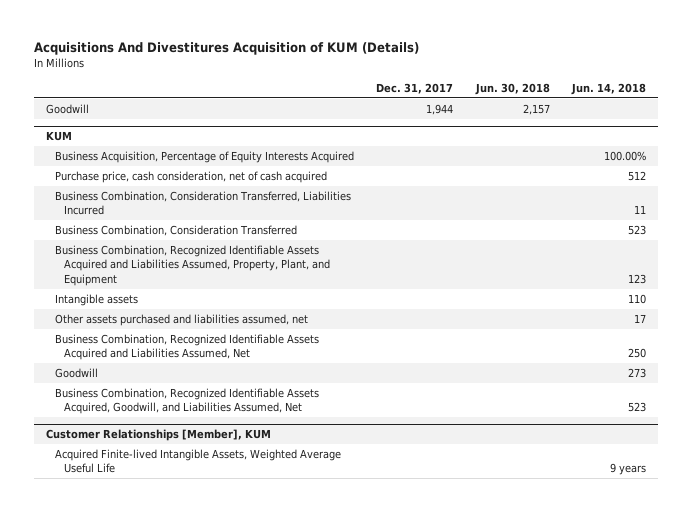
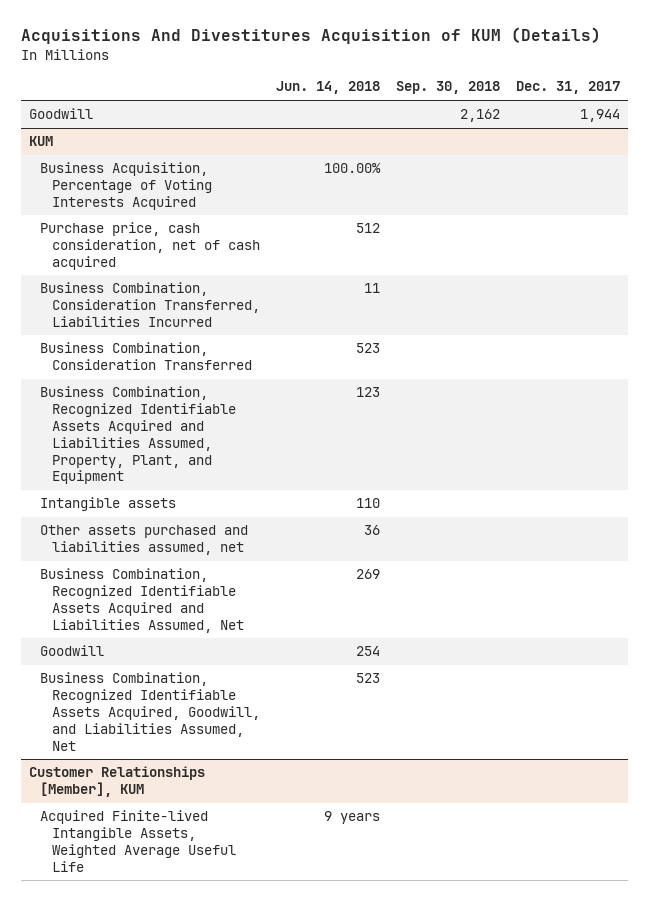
- | Dec. 31, 2017 | Jun. 30, 2018 | Jun. 14, 2018
+ | Jun. 14, 2018 | Sep. 30, 2018 | Dec. 31, 2017
@ KUM
- Business Acquisition, Percentage of Equity Interests Acquired | | | 100.00%
+ Business Acquisition, Percentage of Voting Interests Acquired | 100.00% | |
- Other assets purchased and liabilities assumed, net | | | 17
- Business Combination, Recognized Identifiable Assets Acquired and Liabilities Assumed, Net | | | 250
- Goodwill | | | 273
+ Other assets purchased and liabilities assumed, net | 36 | |
+ Business Combination, Recognized Identifiable Assets Acquired and Liabilities Assumed, Net | 269 | |
+ Goodwill | 254 | |

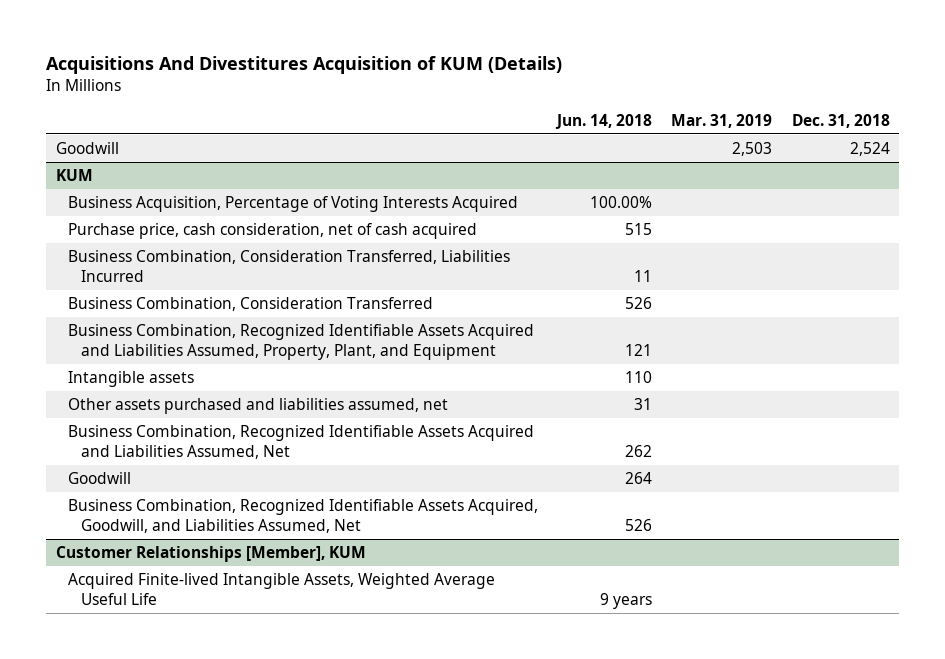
- | Jun. 14, 2018 | Sep. 30, 2018 | Dec. 31, 2017
+ | Jun. 14, 2018 | Mar. 31, 2019 | Dec. 31, 2018
@ KUM
- Purchase price, cash consideration, net of cash acquired | 512 | |
+ Purchase price, cash consideration, net of cash acquired | 515 | |
- Business Combination, Consideration Transferred | 523 | |
- Business Combination, Recognized Identifiable Assets Acquired and Liabilities Assumed, Property, Plant, and Equipment | 123 | |
+ Business Combination, Consideration Transferred | 526 | |
+ Business Combination, Recognized Identifiable Assets Acquired and Liabilities Assumed, Property, Plant, and Equipment | 121 | |
- Other assets purchased and liabilities assumed, net | 36 | |
- Business Combination, Recognized Identifiable Assets Acquired and Liabilities Assumed, Net | 269 | |
- Goodwill | 254 | |
- Business Combination, Recognized Identifiable Assets Acquired, Goodwill, and Liabilities Assumed, Net | 523 | |
+ Other assets purchased and liabilities assumed, net | 31 | |
+ Business Combination, Recognized Identifiable Assets Acquired and Liabilities Assumed, Net | 262 | |
+ Goodwill | 264 | |
+ Business Combination, Recognized Identifiable Assets Acquired, Goodwill, and Liabilities Assumed, Net | 526 | |

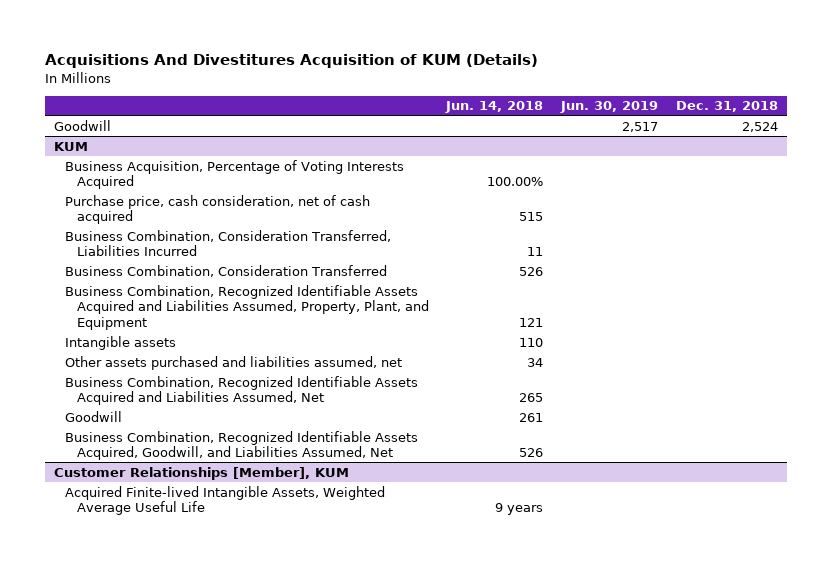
- | Jun. 14, 2018 | Mar. 31, 2019 | Dec. 31, 2018
+ | Jun. 14, 2018 | Jun. 30, 2019 | Dec. 31, 2018
@ KUM
- Other assets purchased and liabilities assumed, net | 31 | |
- Business Combination, Recognized Identifiable Assets Acquired and Liabilities Assumed, Net | 262 | |
- Goodwill | 264 | |
+ Other assets purchased and liabilities assumed, net | 34 | |
+ Business Combination, Recognized Identifiable Assets Acquired and Liabilities Assumed, Net | 265 | |
+ Goodwill | 261 | |

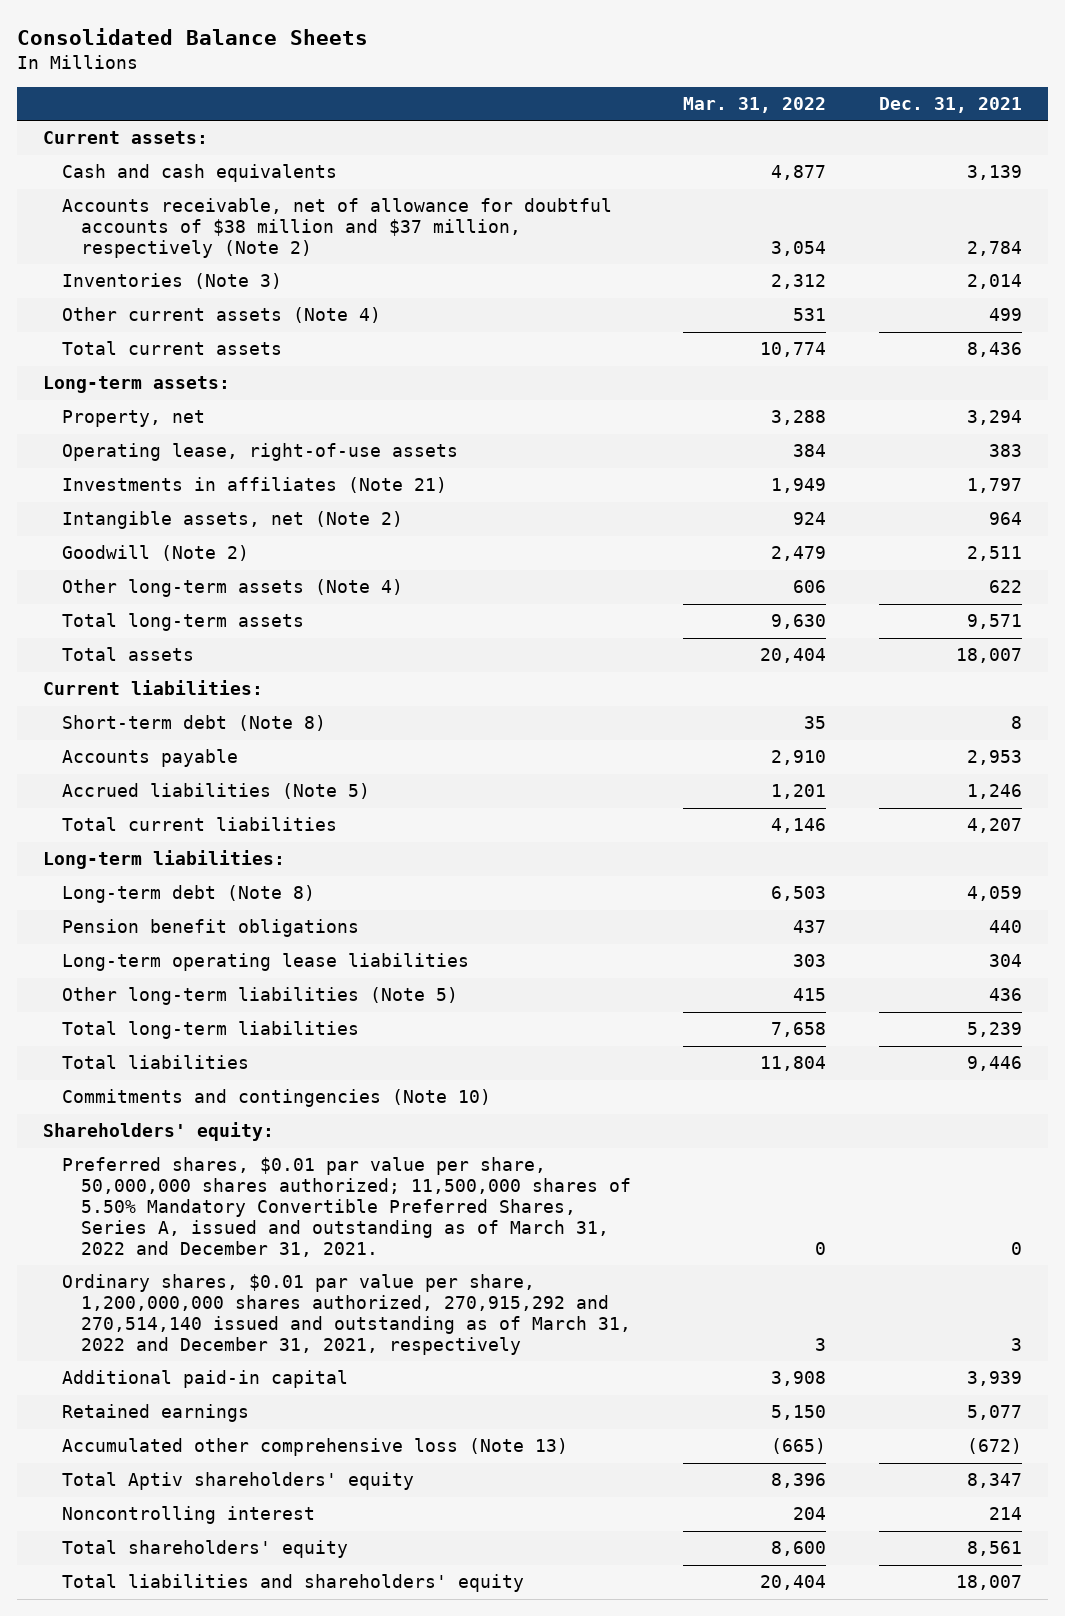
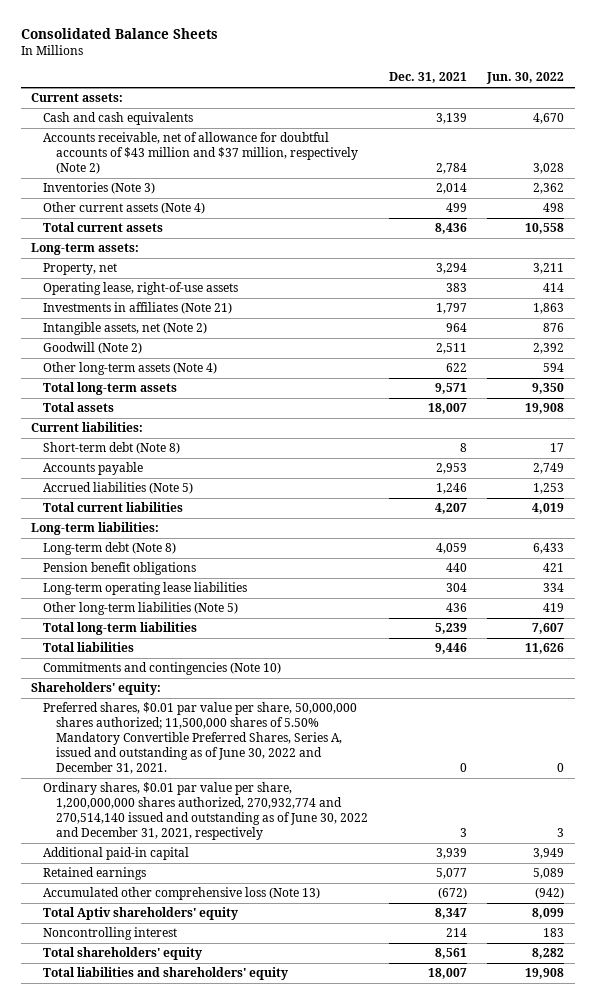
- | Mar. 31, 2022 | Dec. 31, 2021
+ | Dec. 31, 2021 | Jun. 30, 2022
- Accounts receivable, net of allowance for doubtful accounts of $38 million and $37 million, respectively (Note 2) | 3,054 | 2,784
+ Accounts receivable, net of allowance for doubtful accounts of $43 million and $37 million, respectively (Note 2) | 2,784 | 3,028
- Preferred shares, $0.01 par value per share, 50,000,000 shares authorized; 11,500,000 shares of 5.50% Mandatory Convertible Preferred Shares, Series A, issued and outstanding as of March 31, 2022 and December 31, 2021. | 0 | 0
- Ordinary shares, $0.01 par value per share, 1,200,000,000 shares authorized, 270,915,292 and 270,514,140 issued and outstanding as of March 31, 2022 and December 31, 2021, respectively | 3 | 3
+ Preferred shares, $0.01 par value per share, 50,000,000 shares authorized; 11,500,000 shares of 5.50% Mandatory Convertible Preferred Shares, Series A, issued and outstanding as of June 30, 2022 and December 31, 2021. | 0 | 0
+ Ordinary shares, $0.01 par value per share, 1,200,000,000 shares authorized, 270,932,774 and 270,514,140 issued and outstanding as of June 30, 2022 and December 31, 2021, respectively | 3 | 3

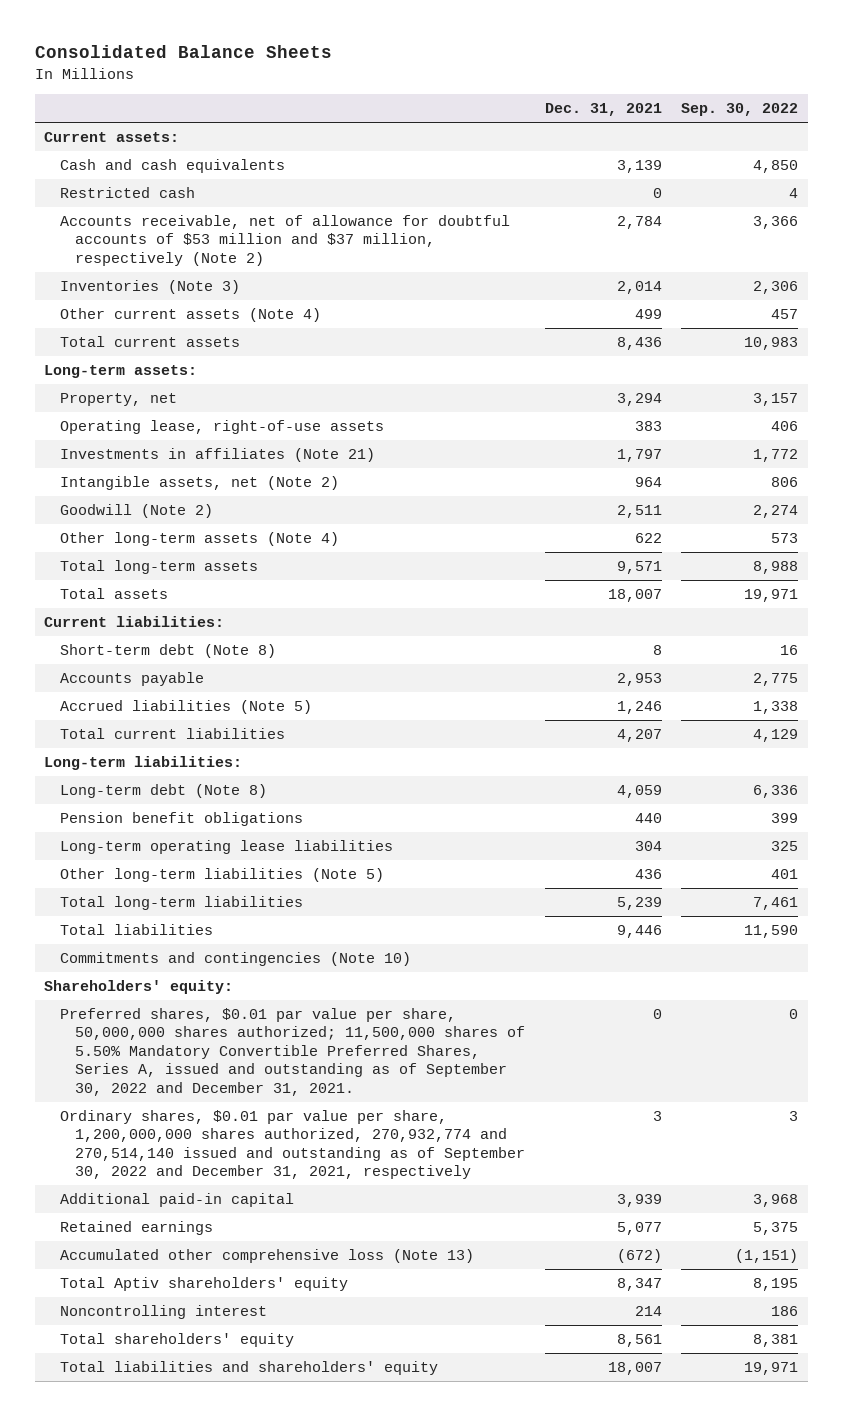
- | Dec. 31, 2021 | Jun. 30, 2022
+ | Dec. 31, 2021 | Sep. 30, 2022
- Accounts receivable, net of allowance for doubtful accounts of $43 million and $37 million, respectively (Note 2) | 2,784 | 3,028
+ Restricted cash | 0 | 4
+ Accounts receivable, net of allowance for doubtful accounts of $53 million and $37 million, respectively (Note 2) | 2,784 | 3,366
- Preferred shares, $0.01 par value per share, 50,000,000 shares authorized; 11,500,000 shares of 5.50% Mandatory Convertible Preferred Shares, Series A, issued and outstanding as of June 30, 2022 and December 31, 2021. | 0 | 0
- Ordinary shares, $0.01 par value per share, 1,200,000,000 shares authorized, 270,932,774 and 270,514,140 issued and outstanding as of June 30, 2022 and December 31, 2021, respectively | 3 | 3
+ Preferred shares, $0.01 par value per share, 50,000,000 shares authorized; 11,500,000 shares of 5.50% Mandatory Convertible Preferred Shares, Series A, issued and outstanding as of September 30, 2022 and December 31, 2021. | 0 | 0
+ Ordinary shares, $0.01 par value per share, 1,200,000,000 shares authorized, 270,932,774 and 270,514,140 issued and outstanding as of September 30, 2022 and December 31, 2021, respectively | 3 | 3

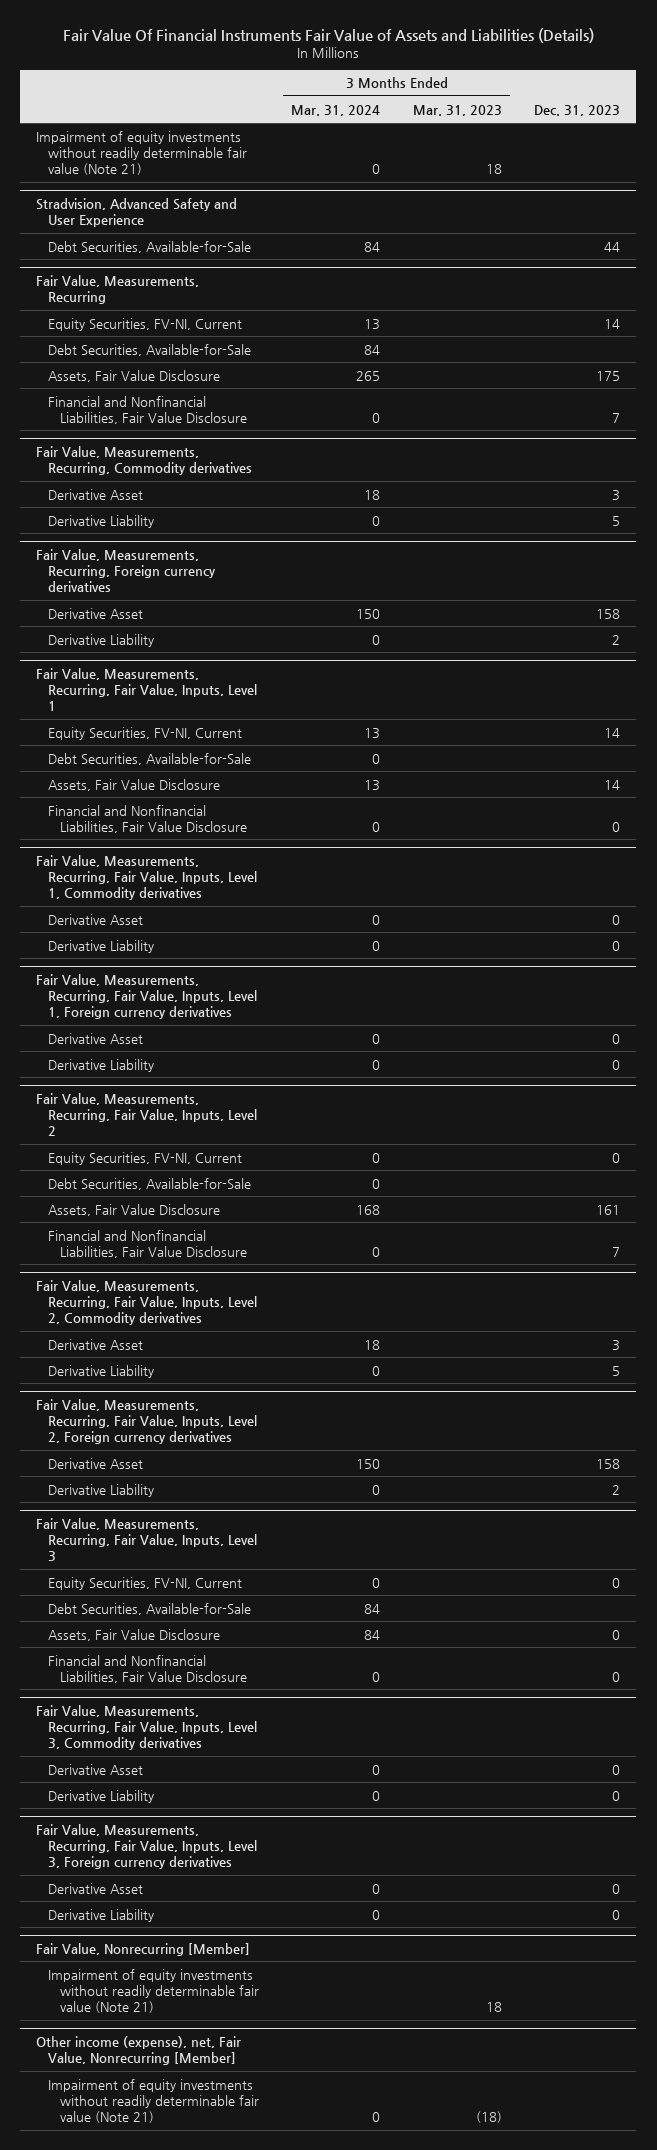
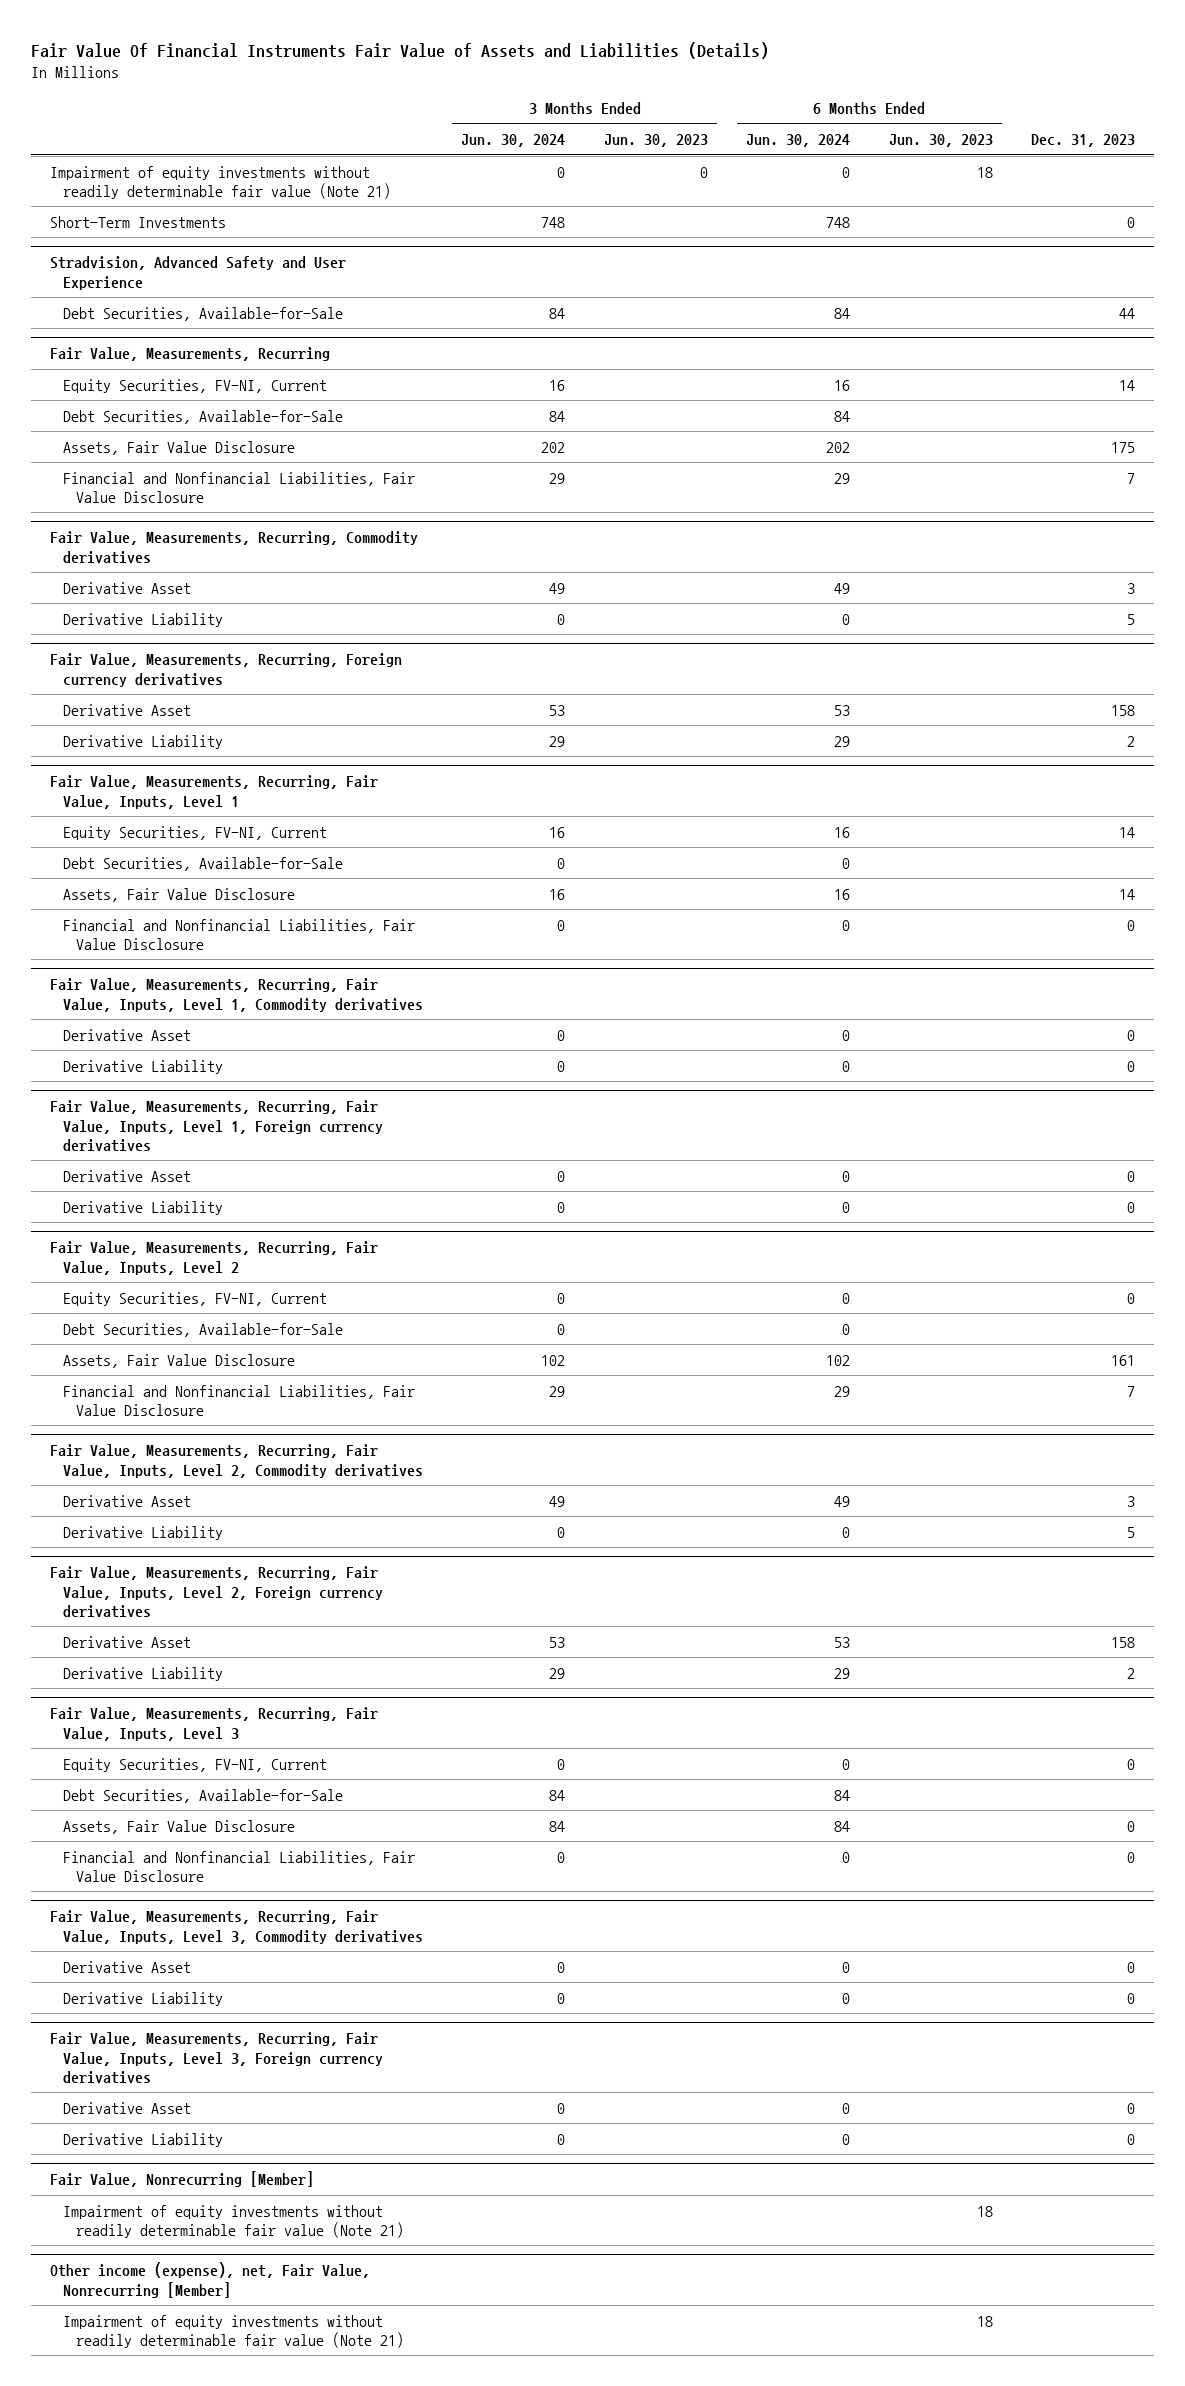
- | 3 Months Ended Mar. 31, 2024 | 3 Months Ended Mar. 31, 2023 | Dec. 31, 2023
+ | 3 Months Ended Jun. 30, 2024 | 3 Months Ended Jun. 30, 2023 | 6 Months Ended Jun. 30, 2024 | 6 Months Ended Jun. 30, 2023 | Dec. 31, 2023
+ Short-Term Investments | 748 | | 748 | | 0

